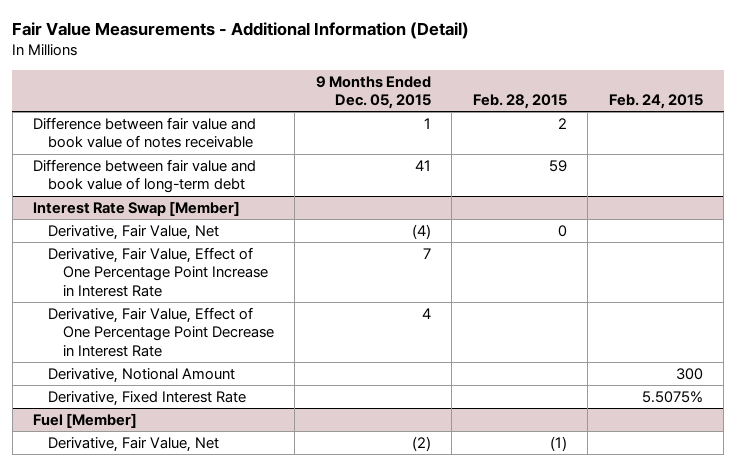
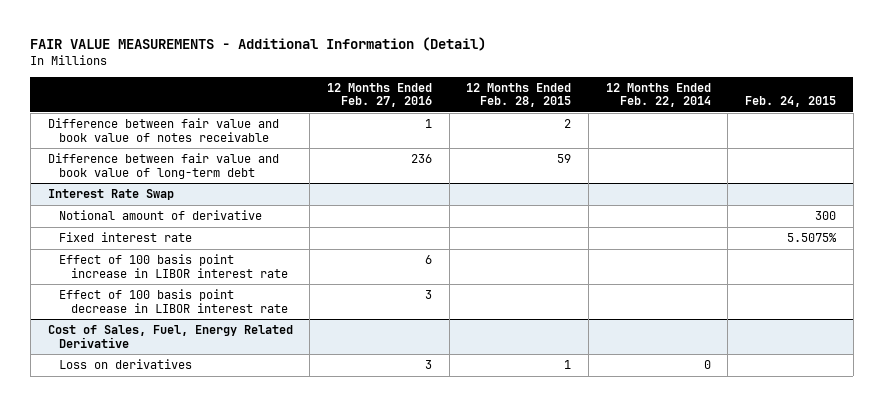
- Fair Value Measurements - Additional Information (Detail)
+ FAIR VALUE MEASUREMENTS - Additional Information (Detail)
- | 9 Months Ended Dec. 05, 2015 | Feb. 28, 2015 | Feb. 24, 2015
+ | 12 Months Ended Feb. 27, 2016 | 12 Months Ended Feb. 28, 2015 | 12 Months Ended Feb. 22, 2014 | Feb. 24, 2015
- Interest Rate Swap [Member]
- Derivative, Fair Value, Net | (4) | 0 |
- Derivative, Fair Value, Effect of One Percentage Point Increase in Interest Rate | 7 | |
- Derivative, Fair Value, Effect of One Percentage Point Decrease in Interest Rate | 4 | |
- Derivative, Notional Amount | | | 300
- Derivative, Fixed Interest Rate | | | 5.5075%
- Fuel [Member]
- Derivative, Fair Value, Net | (2) | (1) |
+ Interest Rate Swap
+ Notional amount of derivative | | | | 300
+ Fixed interest rate | | | | 5.5075%
+ Effect of 100 basis point increase in LIBOR interest rate | 6 | | |
+ Effect of 100 basis point decrease in LIBOR interest rate | 3 | | |
+ Cost of Sales, Fuel, Energy Related Derivative
+ Loss on derivatives | 3 | 1 | 0 |

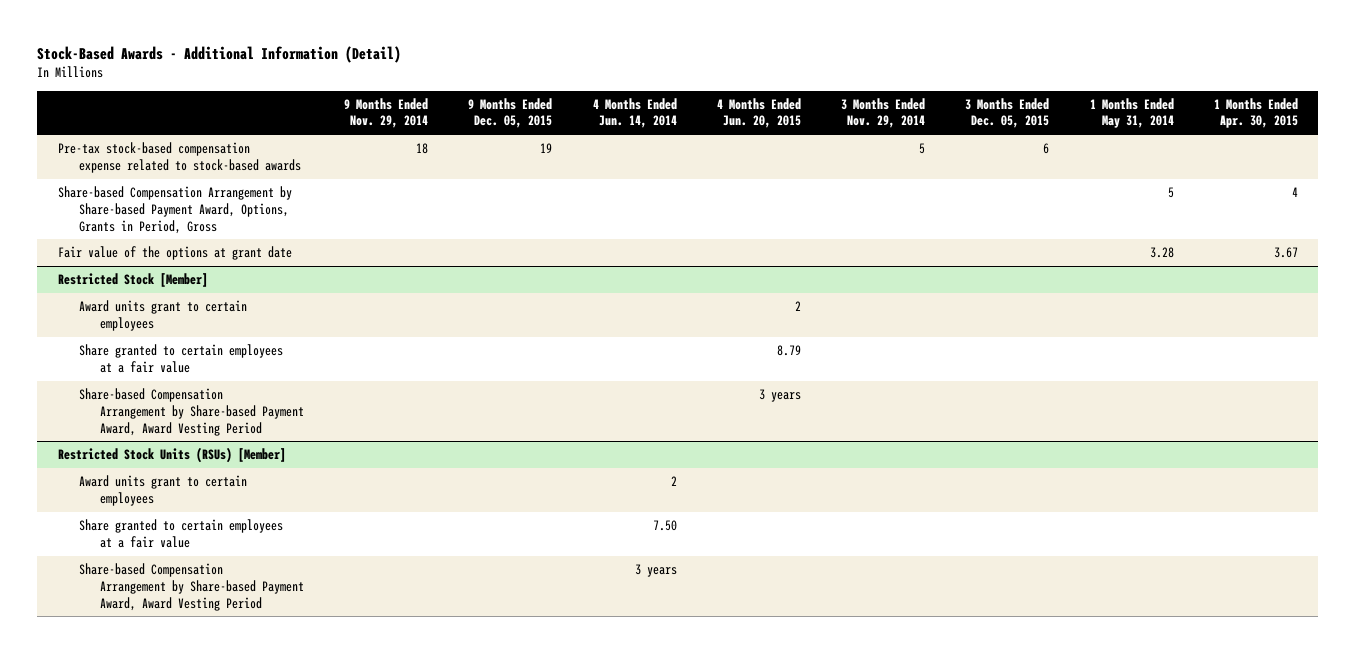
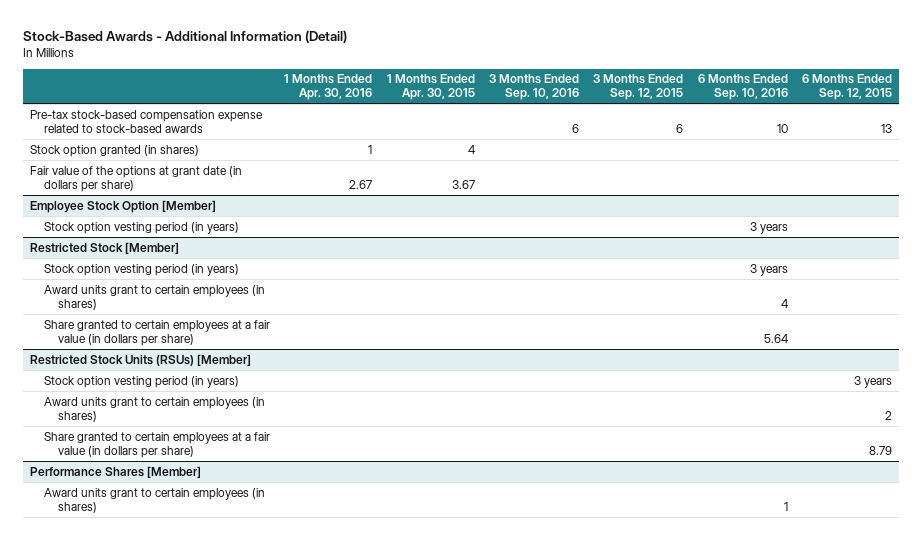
- | 9 Months Ended Nov. 29, 2014 | 9 Months Ended Dec. 05, 2015 | 4 Months Ended Jun. 14, 2014 | 4 Months Ended Jun. 20, 2015 | 3 Months Ended Nov. 29, 2014 | 3 Months Ended Dec. 05, 2015 | 1 Months Ended May 31, 2014 | 1 Months Ended Apr. 30, 2015
+ | 1 Months Ended Apr. 30, 2016 | 1 Months Ended Apr. 30, 2015 | 3 Months Ended Sep. 10, 2016 | 3 Months Ended Sep. 12, 2015 | 6 Months Ended Sep. 10, 2016 | 6 Months Ended Sep. 12, 2015
- Share-based Compensation Arrangement by Share-based Payment Award, Options, Grants in Period, Gross | | | | | | | 5 | 4
- Fair value of the options at grant date | | | | | | | 3.28 | 3.67
+ Stock option granted (in shares) | 1 | 4 | | | |
+ Fair value of the options at grant date (in dollars per share) | 2.67 | 3.67 | | | |
+ Employee Stock Option [Member]
+ Stock option vesting period (in years) | | | | | 3 years |
@ Restricted Stock [Member]
- Award units grant to certain employees | | | | 2 | | | |
- Share granted to certain employees at a fair value | | | | 8.79 | | | |
- Share-based Compensation Arrangement by Share-based Payment Award, Award Vesting Period | | | | 3 years | | | |
+ Stock option vesting period (in years) | | | | | 3 years |
+ Award units grant to certain employees (in shares) | | | | | 4 |
+ Share granted to certain employees at a fair value (in dollars per share) | | | | | 5.64 |
@ Restricted Stock Units (RSUs) [Member]
- Award units grant to certain employees | | | 2 | | | | |
- Share granted to certain employees at a fair value | | | 7.50 | | | | |
- Share-based Compensation Arrangement by Share-based Payment Award, Award Vesting Period | | | 3 years | | | | |
+ Stock option vesting period (in years) | | | | | | 3 years
+ Award units grant to certain employees (in shares) | | | | | | 2
+ Share granted to certain employees at a fair value (in dollars per share) | | | | | | 8.79
+ Performance Shares [Member]
+ Award units grant to certain employees (in shares) | | | | | 1 |

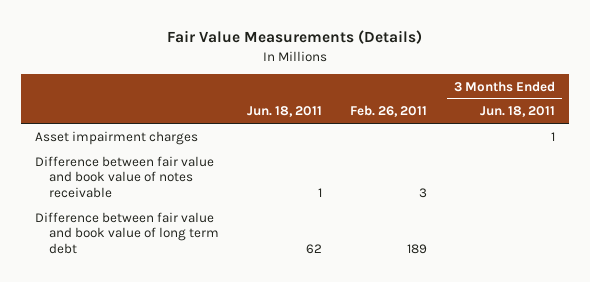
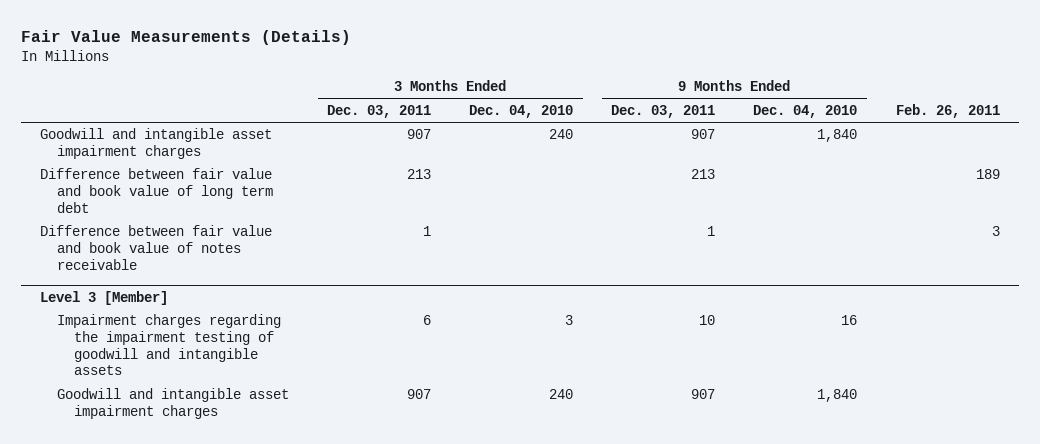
- | Jun. 18, 2011 | Feb. 26, 2011 | 3 Months Ended Jun. 18, 2011
+ | 3 Months Ended Dec. 03, 2011 | 3 Months Ended Dec. 04, 2010 | 9 Months Ended Dec. 03, 2011 | 9 Months Ended Dec. 04, 2010 | Feb. 26, 2011
- Asset impairment charges | | | 1
+ Goodwill and intangible asset impairment charges | 907 | 240 | 907 | 1,840 |
moved down: Difference between fair value and book value of notes receivable | 1 | | 1 | | 3
+ Level 3 [Member]
+ Impairment charges regarding the impairment testing of goodwill and intangible assets | 6 | 3 | 10 | 16 |
+ Goodwill and intangible asset impairment charges | 907 | 240 | 907 | 1,840 |

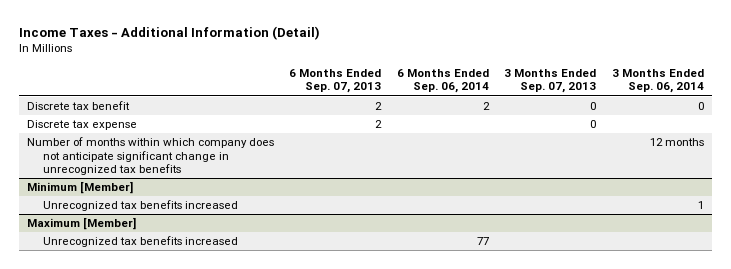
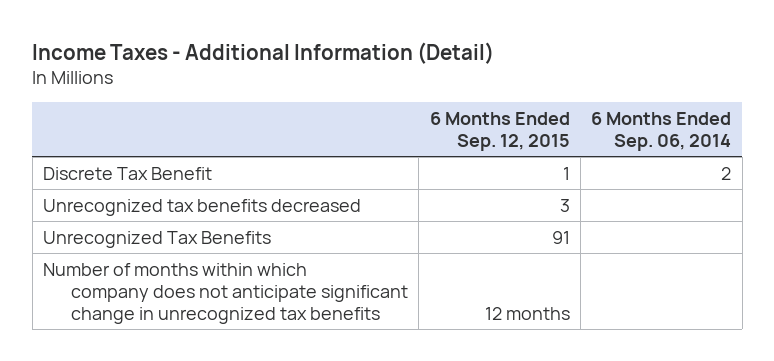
- | 6 Months Ended Sep. 07, 2013 | 6 Months Ended Sep. 06, 2014 | 3 Months Ended Sep. 07, 2013 | 3 Months Ended Sep. 06, 2014
+ | 6 Months Ended Sep. 12, 2015 | 6 Months Ended Sep. 06, 2014
- Discrete tax benefit | 2 | 2 | 0 | 0
- Discrete tax expense | 2 | | 0 |
+ Discrete Tax Benefit | 1 | 2
+ Unrecognized tax benefits decreased | 3 |
+ Unrecognized Tax Benefits | 91 |
- Minimum [Member]
- Unrecognized tax benefits increased | | | | 1
- Maximum [Member]
- Unrecognized tax benefits increased | | 77 | |

